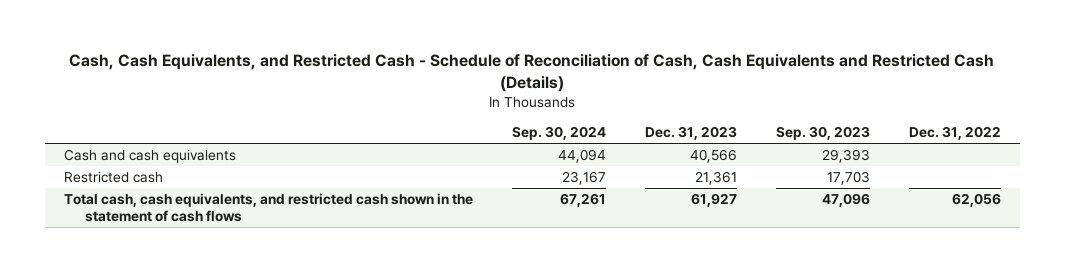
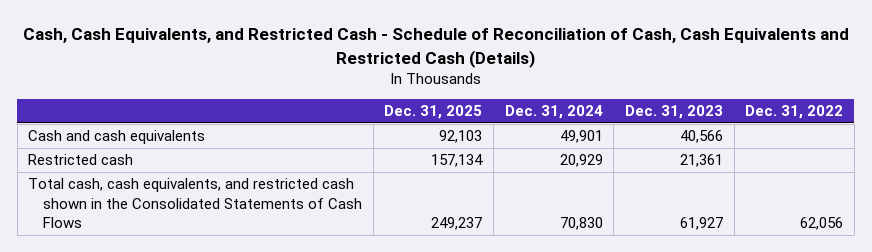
- | Sep. 30, 2024 | Dec. 31, 2023 | Sep. 30, 2023 | Dec. 31, 2022
+ | Dec. 31, 2025 | Dec. 31, 2024 | Dec. 31, 2023 | Dec. 31, 2022
- Total cash, cash equivalents, and restricted cash shown in the statement of cash flows | 67,261 | 61,927 | 47,096 | 62,056
+ Total cash, cash equivalents, and restricted cash shown in the Consolidated Statements of Cash Flows | 249,237 | 70,830 | 61,927 | 62,056

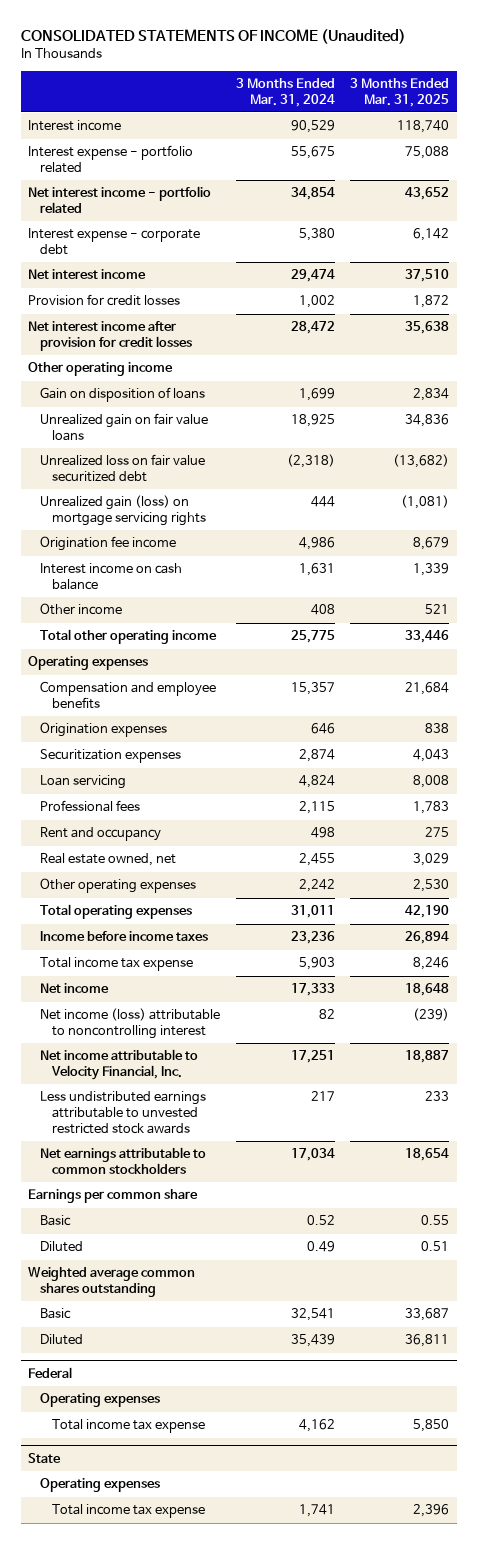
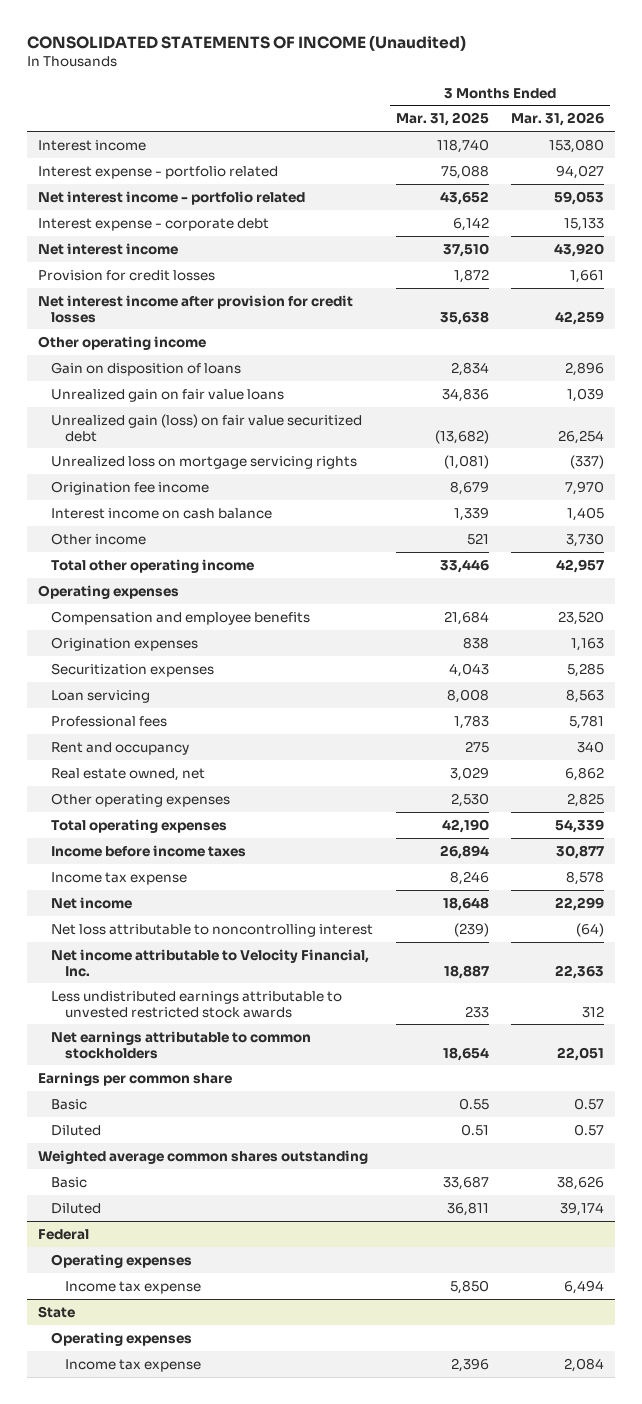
- | 3 Months Ended Mar. 31, 2024 | 3 Months Ended Mar. 31, 2025
+ | 3 Months Ended Mar. 31, 2025 | 3 Months Ended Mar. 31, 2026
- Unrealized loss on fair value securitized debt | (2,318) | (13,682)
- Unrealized gain (loss) on mortgage servicing rights | 444 | (1,081)
+ Unrealized gain (loss) on fair value securitized debt | (13,682) | 26,254
+ Unrealized loss on mortgage servicing rights | (1,081) | (337)
- Total income tax expense | 5,903 | 8,246
+ Income tax expense | 8,246 | 8,578
- Net income (loss) attributable to noncontrolling interest | 82 | (239)
+ Net loss attributable to noncontrolling interest | (239) | (64)
@ Federal
- Total income tax expense | 4,162 | 5,850
+ Income tax expense | 5,850 | 6,494
@ State
- Total income tax expense | 1,741 | 2,396
+ Income tax expense | 2,396 | 2,084

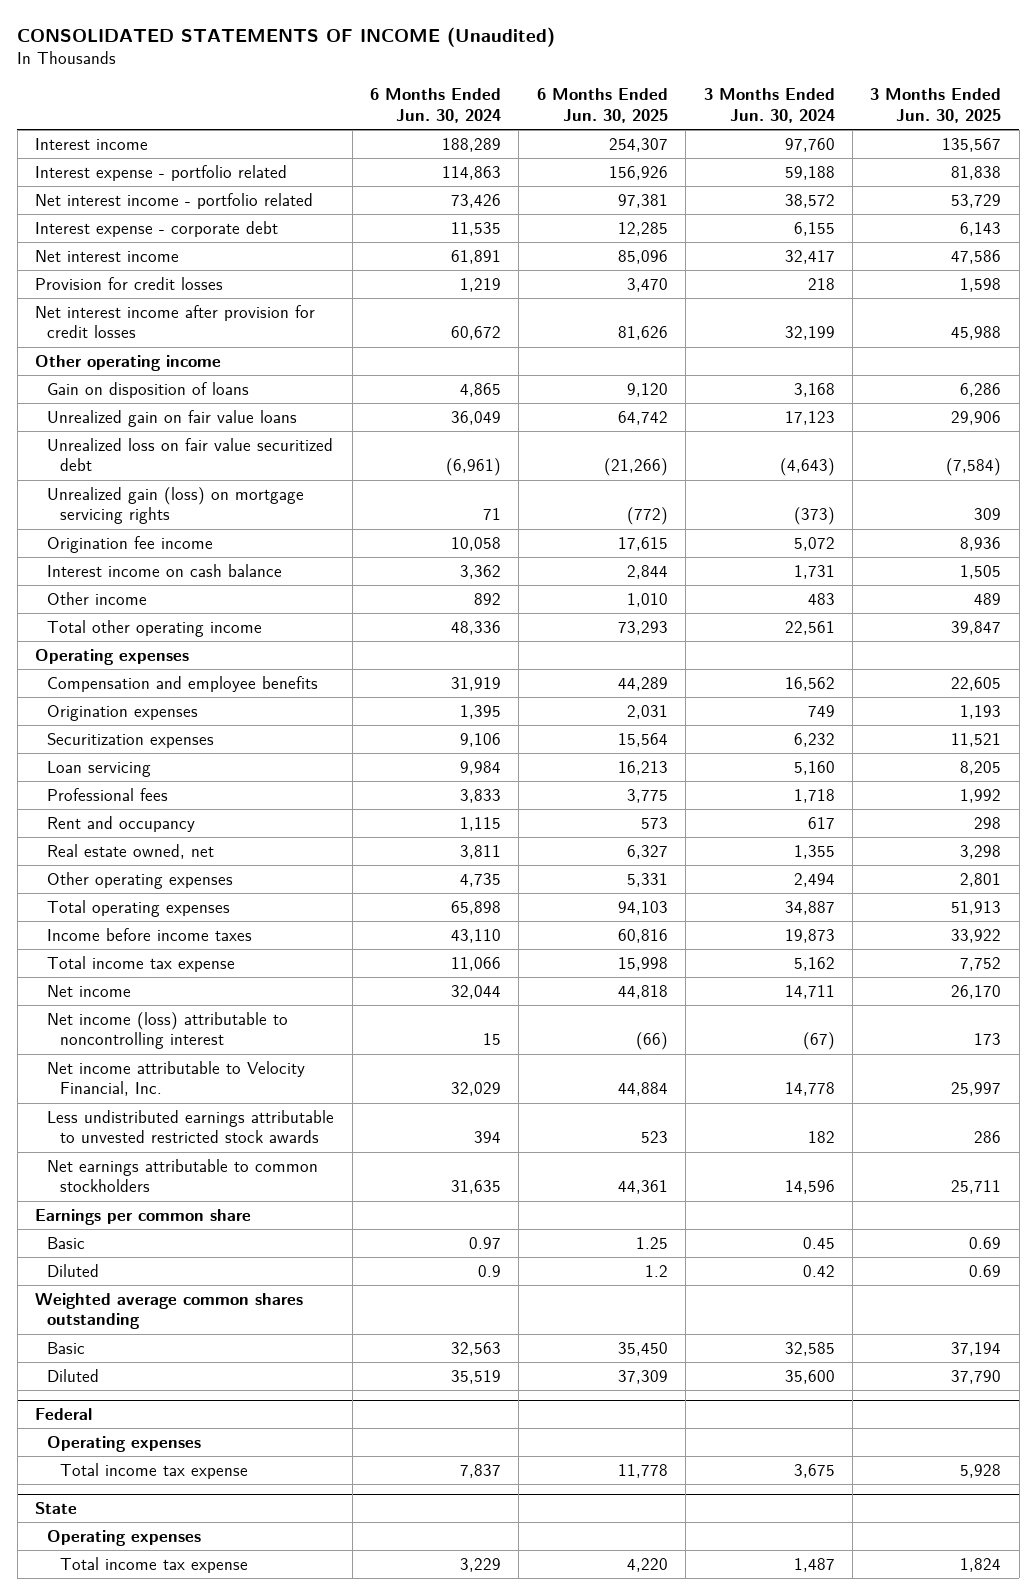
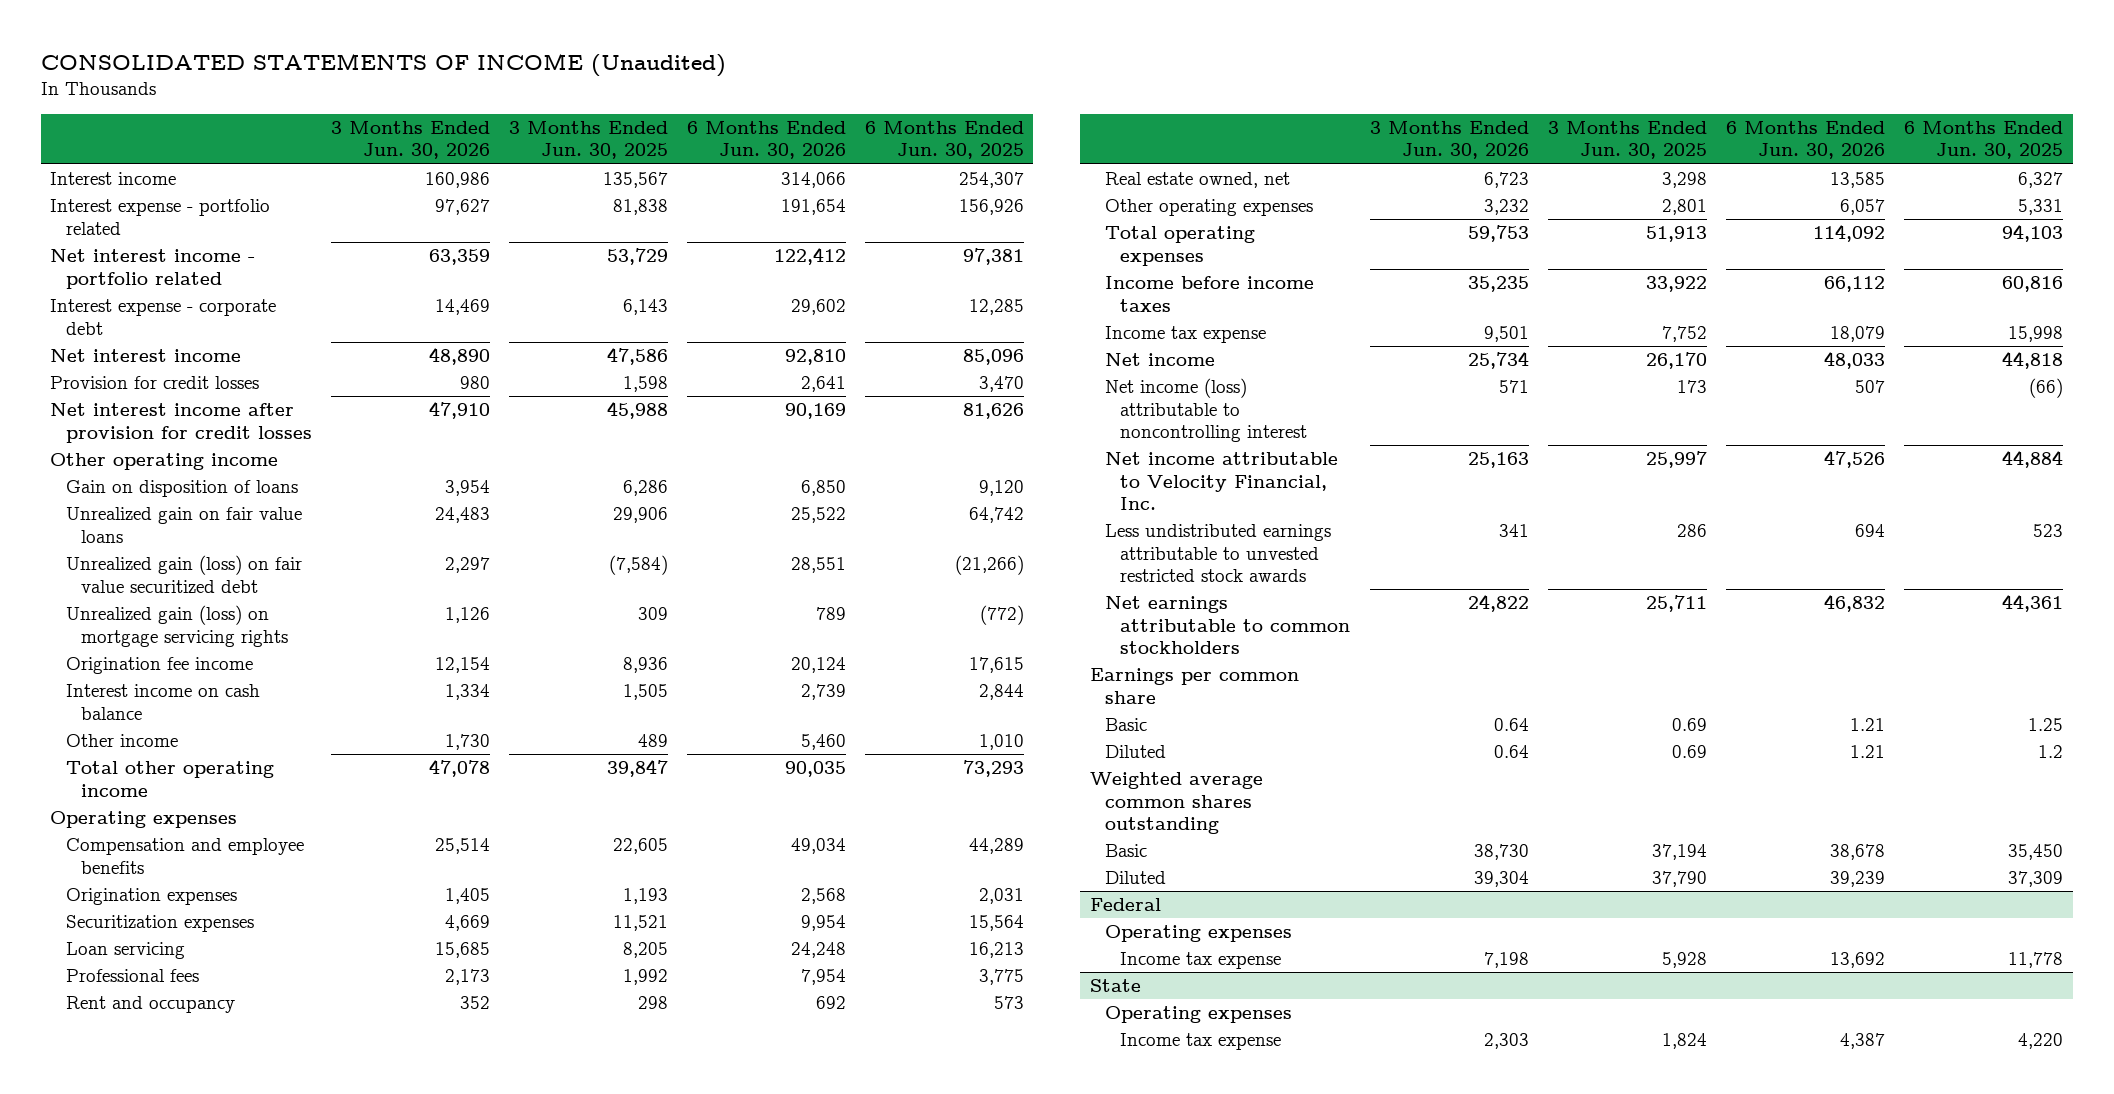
- | 6 Months Ended Jun. 30, 2024 | 6 Months Ended Jun. 30, 2025 | 3 Months Ended Jun. 30, 2024 | 3 Months Ended Jun. 30, 2025
+ | 3 Months Ended Jun. 30, 2026 | 3 Months Ended Jun. 30, 2025 | 6 Months Ended Jun. 30, 2026 | 6 Months Ended Jun. 30, 2025
- Unrealized loss on fair value securitized debt | (6,961) | (21,266) | (4,643) | (7,584)
+ Unrealized gain (loss) on fair value securitized debt | 2,297 | (7,584) | 28,551 | (21,266)
- Total income tax expense | 11,066 | 15,998 | 5,162 | 7,752
+ Income tax expense | 9,501 | 7,752 | 18,079 | 15,998
@ Federal
- Total income tax expense | 7,837 | 11,778 | 3,675 | 5,928
+ Income tax expense | 7,198 | 5,928 | 13,692 | 11,778
@ State
- Total income tax expense | 3,229 | 4,220 | 1,487 | 1,824
+ Income tax expense | 2,303 | 1,824 | 4,387 | 4,220

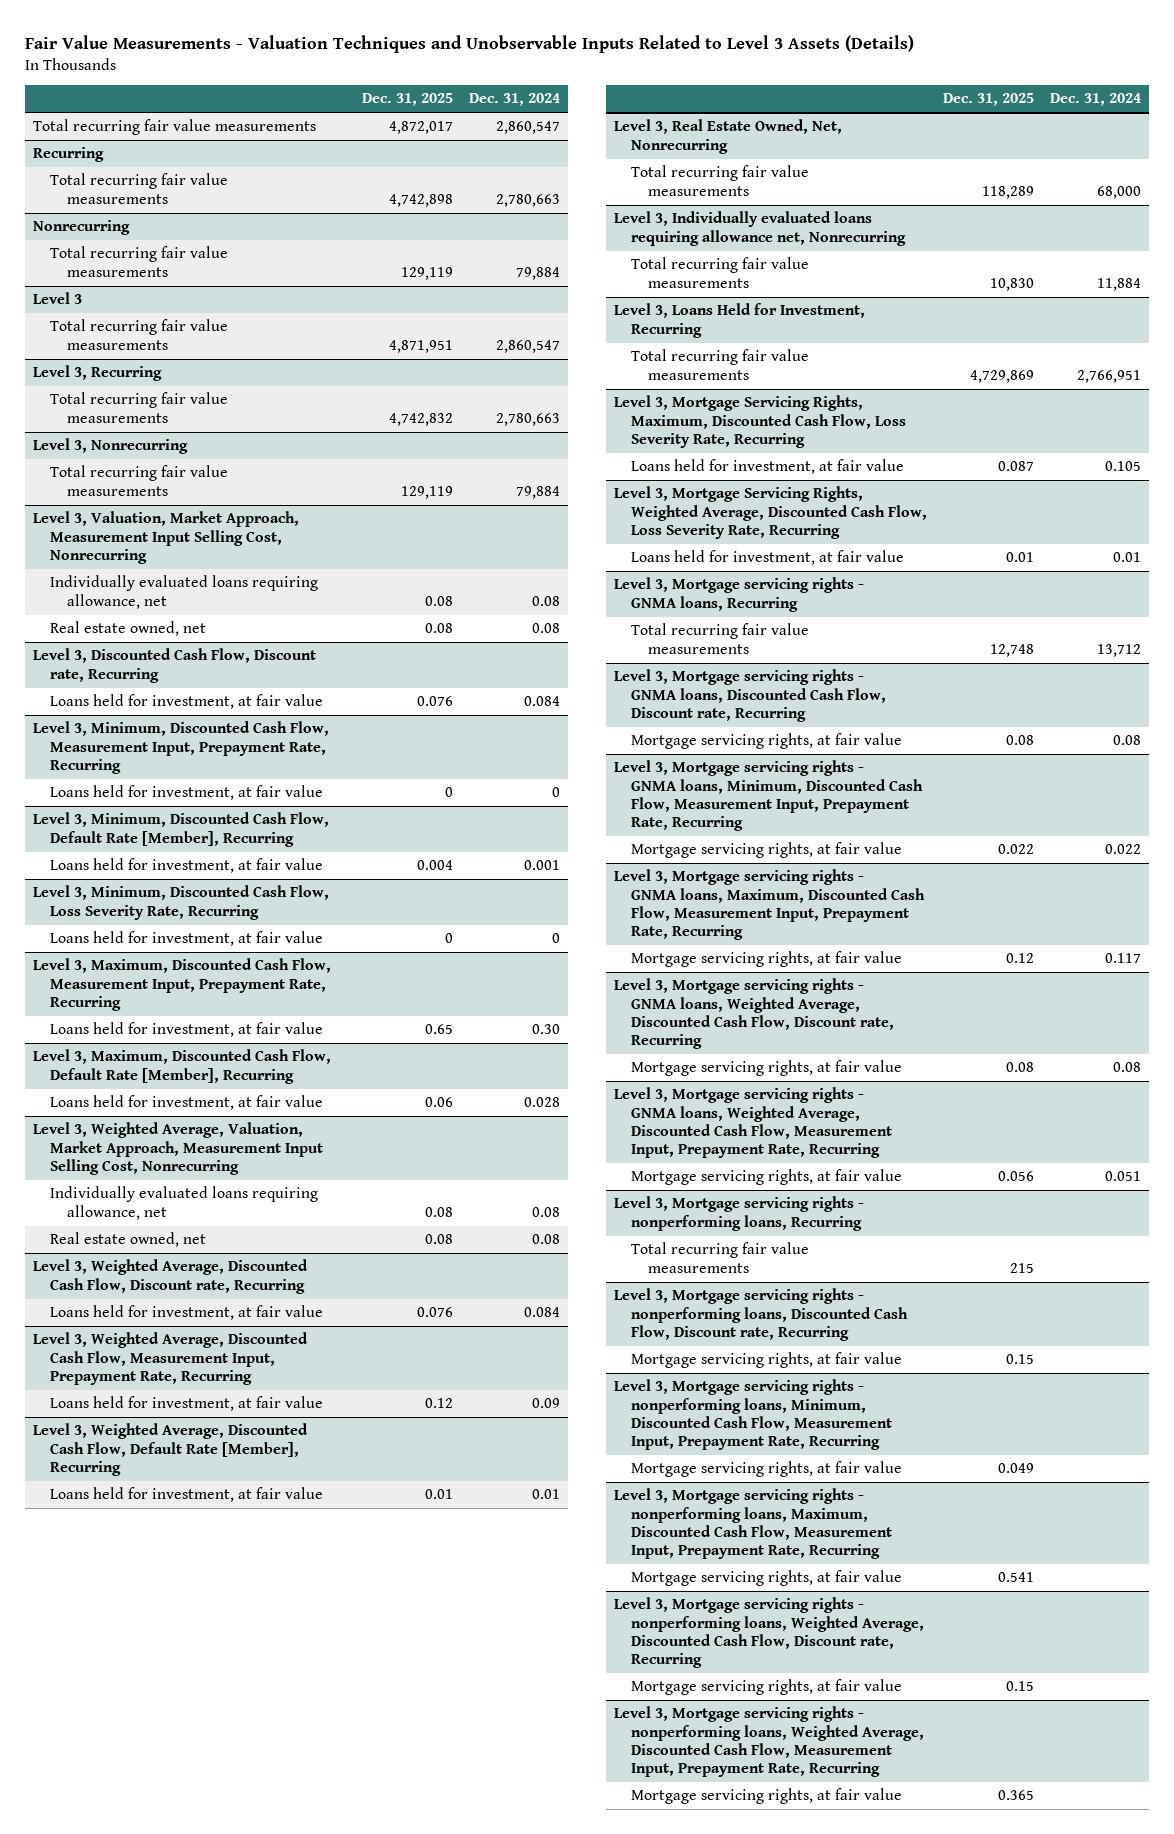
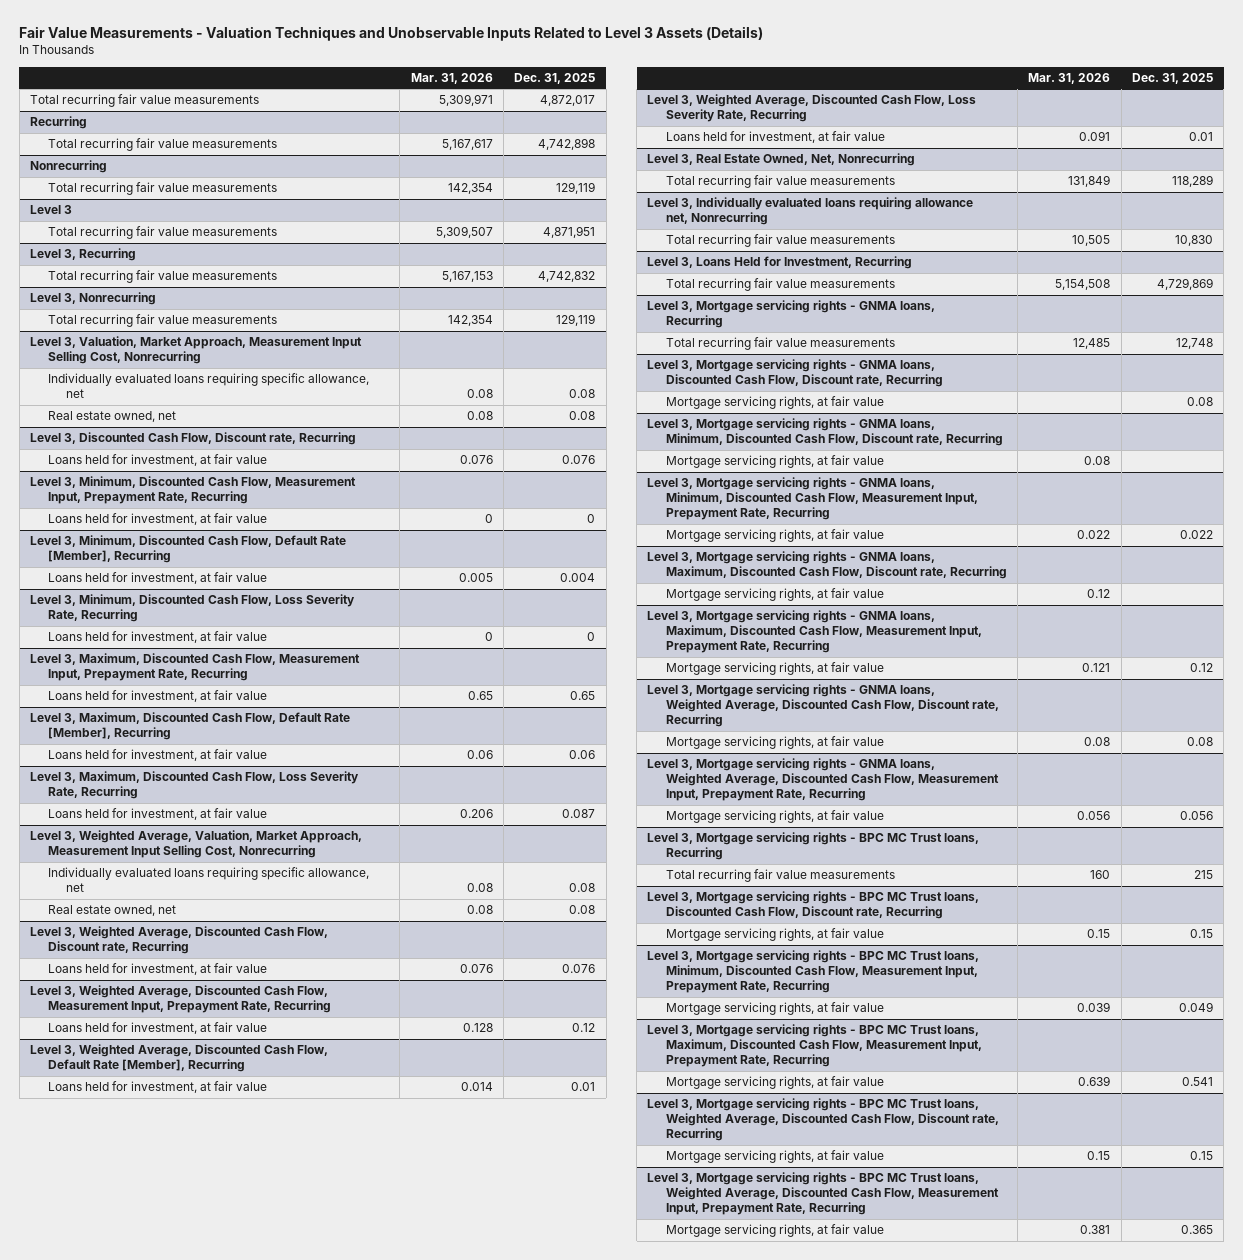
- | Dec. 31, 2025 | Dec. 31, 2024
+ | Mar. 31, 2026 | Dec. 31, 2025
@ Level 3, Valuation, Market Approach, Measurement Input Selling Cost, Nonrecurring
- Individually evaluated loans requiring allowance, net | 0.08 | 0.08
+ Individually evaluated loans requiring specific allowance, net | 0.08 | 0.08
+ Level 3, Maximum, Discounted Cash Flow, Loss Severity Rate, Recurring
+ Loans held for investment, at fair value | 0.206 | 0.087
@ Level 3, Weighted Average, Valuation, Market Approach, Measurement Input Selling Cost, Nonrecurring
- Individually evaluated loans requiring allowance, net | 0.08 | 0.08
+ Individually evaluated loans requiring specific allowance, net | 0.08 | 0.08
+ Level 3, Weighted Average, Discounted Cash Flow, Loss Severity Rate, Recurring
+ Loans held for investment, at fair value | 0.091 | 0.01
- Level 3, Mortgage Servicing Rights, Maximum, Discounted Cash Flow, Loss Severity Rate, Recurring
- Loans held for investment, at fair value | 0.087 | 0.105
- Level 3, Mortgage Servicing Rights, Weighted Average, Discounted Cash Flow, Loss Severity Rate, Recurring
- Loans held for investment, at fair value | 0.01 | 0.01
+ Level 3, Mortgage servicing rights - GNMA loans, Minimum, Discounted Cash Flow, Discount rate, Recurring
+ Mortgage servicing rights, at fair value | 0.08 |
+ Level 3, Mortgage servicing rights - GNMA loans, Maximum, Discounted Cash Flow, Discount rate, Recurring
+ Mortgage servicing rights, at fair value | 0.12 |
- Level 3, Mortgage servicing rights - nonperforming loans, Recurring
+ Level 3, Mortgage servicing rights - BPC MC Trust loans, Recurring
- Level 3, Mortgage servicing rights - nonperforming loans, Discounted Cash Flow, Discount rate, Recurring
+ Level 3, Mortgage servicing rights - BPC MC Trust loans, Discounted Cash Flow, Discount rate, Recurring
- Level 3, Mortgage servicing rights - nonperforming loans, Minimum, Discounted Cash Flow, Measurement Input, Prepayment Rate, Recurring
+ Level 3, Mortgage servicing rights - BPC MC Trust loans, Minimum, Discounted Cash Flow, Measurement Input, Prepayment Rate, Recurring
- Level 3, Mortgage servicing rights - nonperforming loans, Maximum, Discounted Cash Flow, Measurement Input, Prepayment Rate, Recurring
+ Level 3, Mortgage servicing rights - BPC MC Trust loans, Maximum, Discounted Cash Flow, Measurement Input, Prepayment Rate, Recurring
- Level 3, Mortgage servicing rights - nonperforming loans, Weighted Average, Discounted Cash Flow, Discount rate, Recurring
+ Level 3, Mortgage servicing rights - BPC MC Trust loans, Weighted Average, Discounted Cash Flow, Discount rate, Recurring
- Level 3, Mortgage servicing rights - nonperforming loans, Weighted Average, Discounted Cash Flow, Measurement Input, Prepayment Rate, Recurring
+ Level 3, Mortgage servicing rights - BPC MC Trust loans, Weighted Average, Discounted Cash Flow, Measurement Input, Prepayment Rate, Recurring

